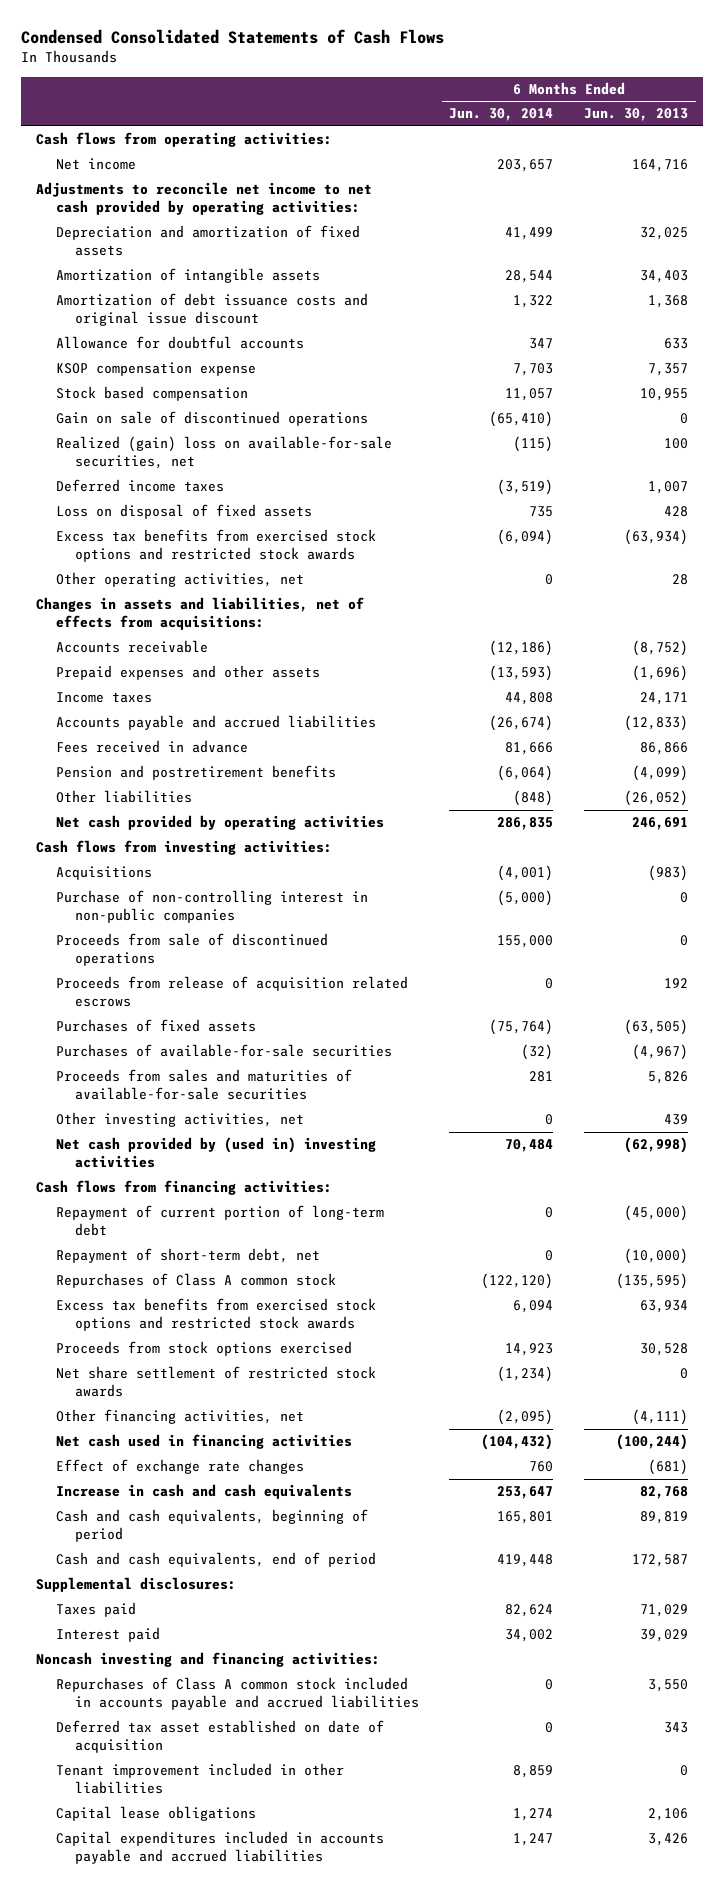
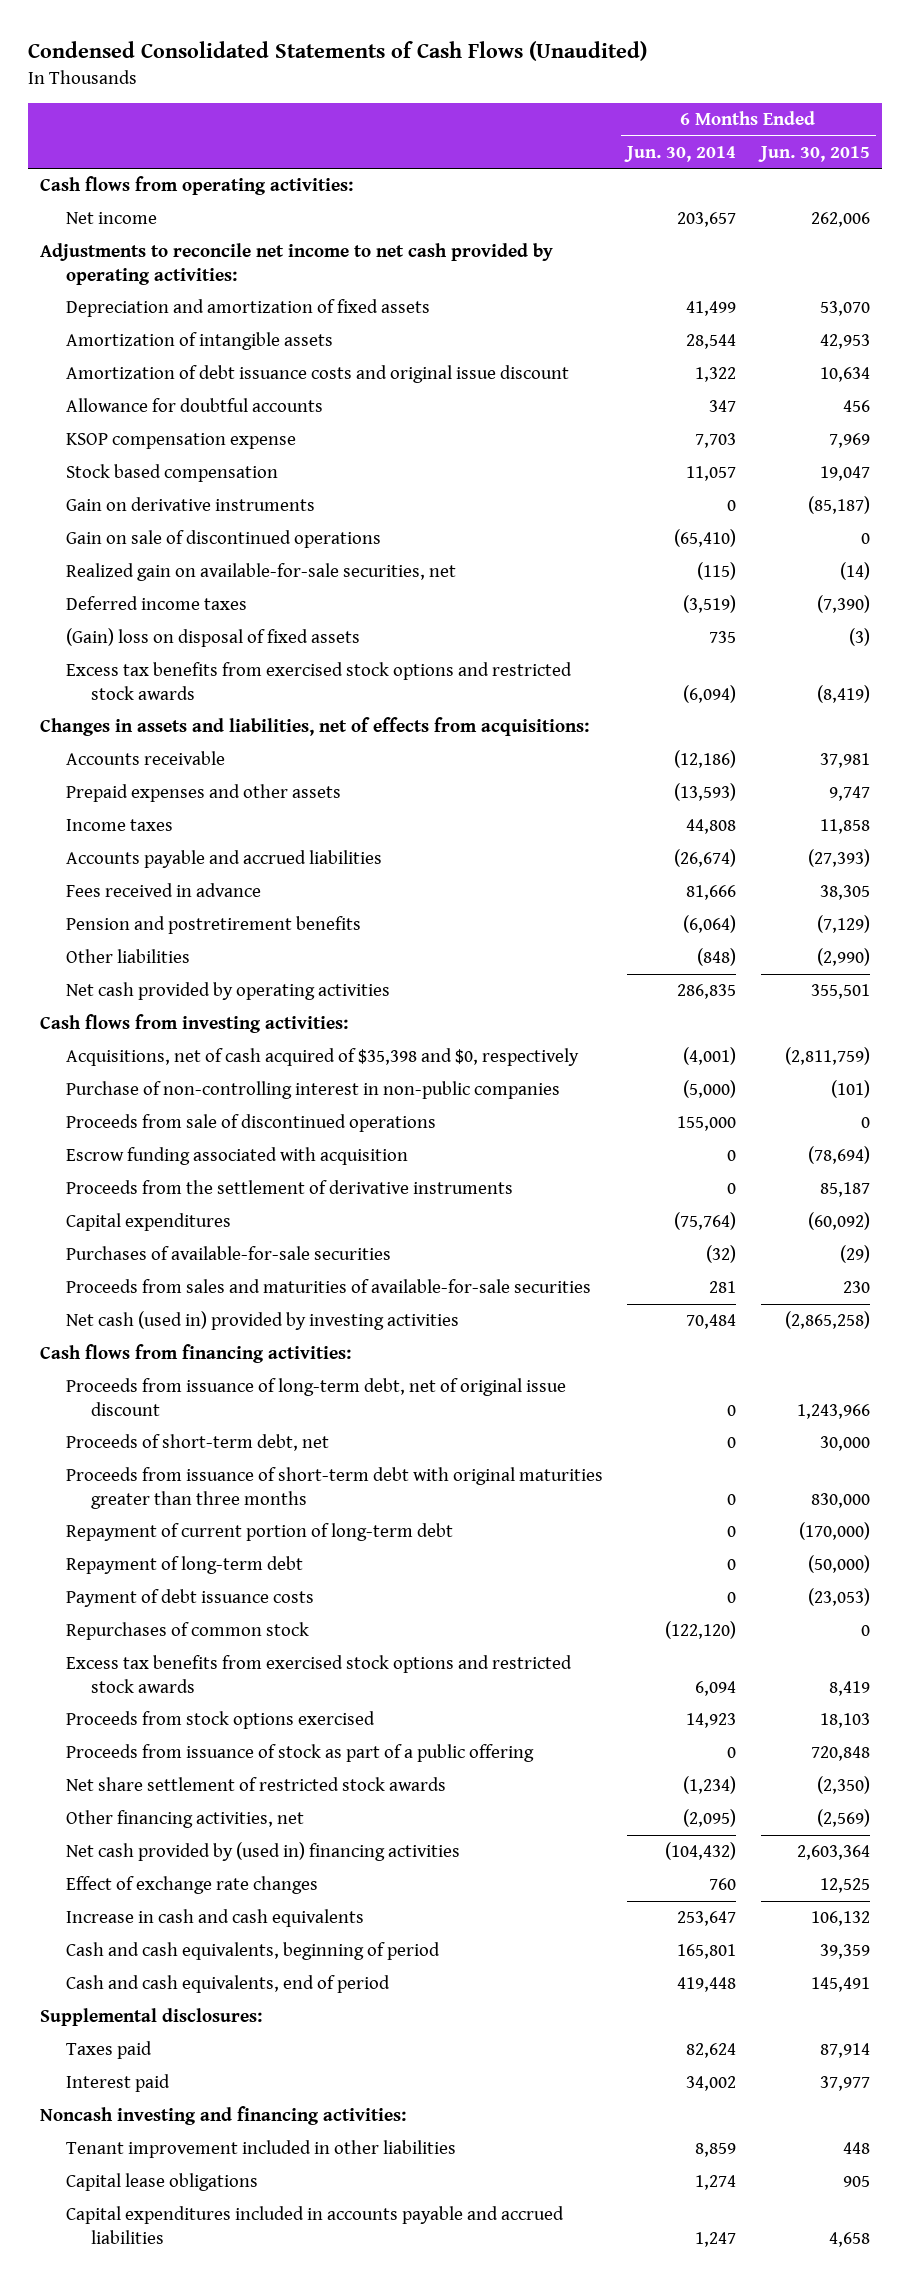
- Condensed Consolidated Statements of Cash Flows
+ Condensed Consolidated Statements of Cash Flows (Unaudited)
- | 6 Months Ended Jun. 30, 2014 | 6 Months Ended Jun. 30, 2013
+ | 6 Months Ended Jun. 30, 2014 | 6 Months Ended Jun. 30, 2015
+ Gain on derivative instruments | 0 | (85,187)
- Realized (gain) loss on available-for-sale securities, net | (115) | 100
+ Realized gain on available-for-sale securities, net | (115) | (14)
- Loss on disposal of fixed assets | 735 | 428
+ (Gain) loss on disposal of fixed assets | 735 | (3)
- Other operating activities, net | 0 | 28
- Acquisitions | (4,001) | (983)
+ Acquisitions, net of cash acquired of $35,398 and $0, respectively | (4,001) | (2,811,759)
- Proceeds from release of acquisition related escrows | 0 | 192
- Purchases of fixed assets | (75,764) | (63,505)
+ Escrow funding associated with acquisition | 0 | (78,694)
+ Proceeds from the settlement of derivative instruments | 0 | 85,187
+ Capital expenditures | (75,764) | (60,092)
- Other investing activities, net | 0 | 439
- Net cash provided by (used in) investing activities | 70,484 | (62,998)
+ Net cash (used in) provided by investing activities | 70,484 | (2,865,258)
+ Proceeds from issuance of long-term debt, net of original issue discount | 0 | 1,243,966
+ Proceeds of short-term debt, net | 0 | 30,000
+ Proceeds from issuance of short-term debt with original maturities greater than three months | 0 | 830,000
- Repayment of short-term debt, net | 0 | (10,000)
- Repurchases of Class A common stock | (122,120) | (135,595)
+ Repayment of long-term debt | 0 | (50,000)
+ Payment of debt issuance costs | 0 | (23,053)
+ Repurchases of common stock | (122,120) | 0
+ Proceeds from issuance of stock as part of a public offering | 0 | 720,848
- Net cash used in financing activities | (104,432) | (100,244)
+ Net cash provided by (used in) financing activities | (104,432) | 2,603,364
- Repurchases of Class A common stock included in accounts payable and accrued liabilities | 0 | 3,550
- Deferred tax asset established on date of acquisition | 0 | 343

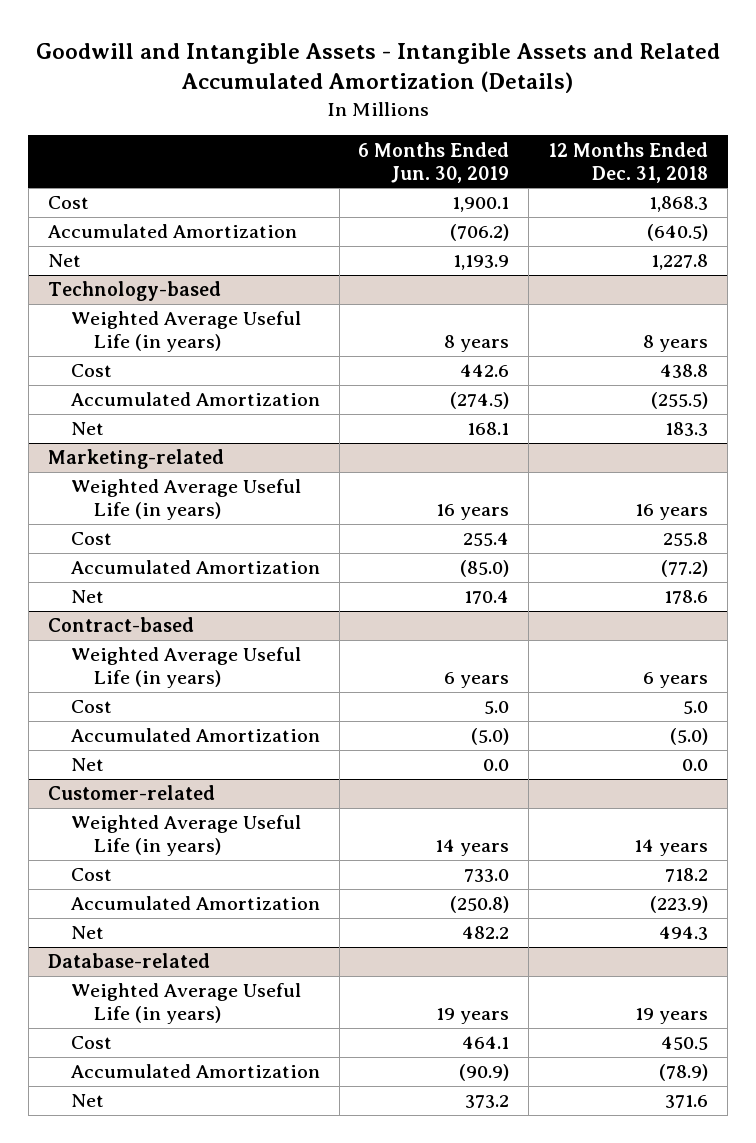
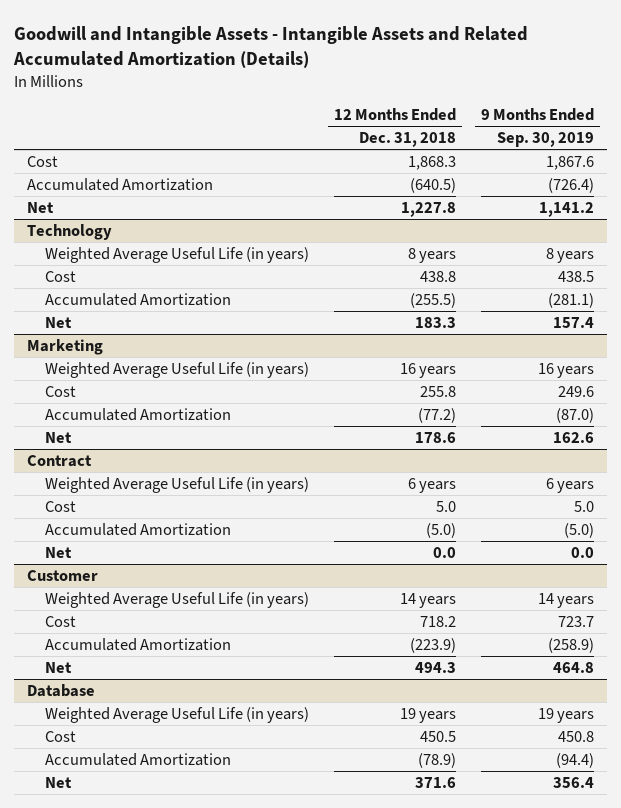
- | 6 Months Ended Jun. 30, 2019 | 12 Months Ended Dec. 31, 2018
+ | 12 Months Ended Dec. 31, 2018 | 9 Months Ended Sep. 30, 2019
- Technology-based
+ Technology
- Marketing-related
+ Marketing
- Contract-based
+ Contract
- Customer-related
+ Customer
- Database-related
+ Database

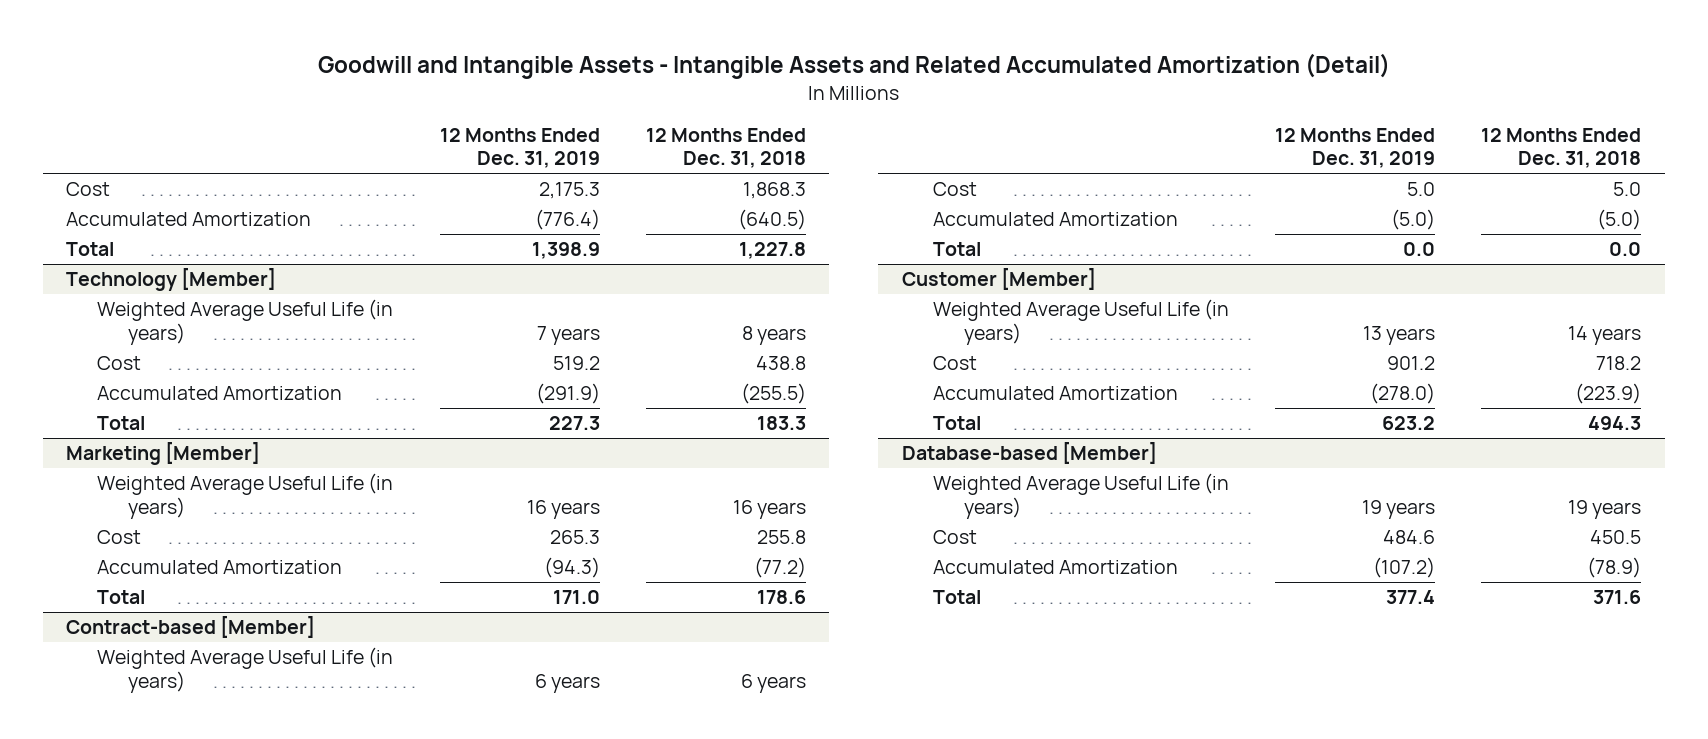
- Goodwill and Intangible Assets - Intangible Assets and Related Accumulated Amortization (Details)
+ Goodwill and Intangible Assets - Intangible Assets and Related Accumulated Amortization (Detail)
- | 12 Months Ended Dec. 31, 2018 | 9 Months Ended Sep. 30, 2019
+ | 12 Months Ended Dec. 31, 2019 | 12 Months Ended Dec. 31, 2018
- Net | 1,227.8 | 1,141.2
- Technology
+ Total | 1,398.9 | 1,227.8
+ Technology [Member]
- Net | 183.3 | 157.4
- Marketing
+ Total | 227.3 | 183.3
+ Marketing [Member]
- Net | 178.6 | 162.6
- Contract
+ Total | 171.0 | 178.6
+ Contract-based [Member]
- Net | 0.0 | 0.0
- Customer
+ Total | 0.0 | 0.0
+ Customer [Member]
- Net | 494.3 | 464.8
- Database
+ Total | 623.2 | 494.3
+ Database-based [Member]
- Net | 371.6 | 356.4
+ Total | 377.4 | 371.6

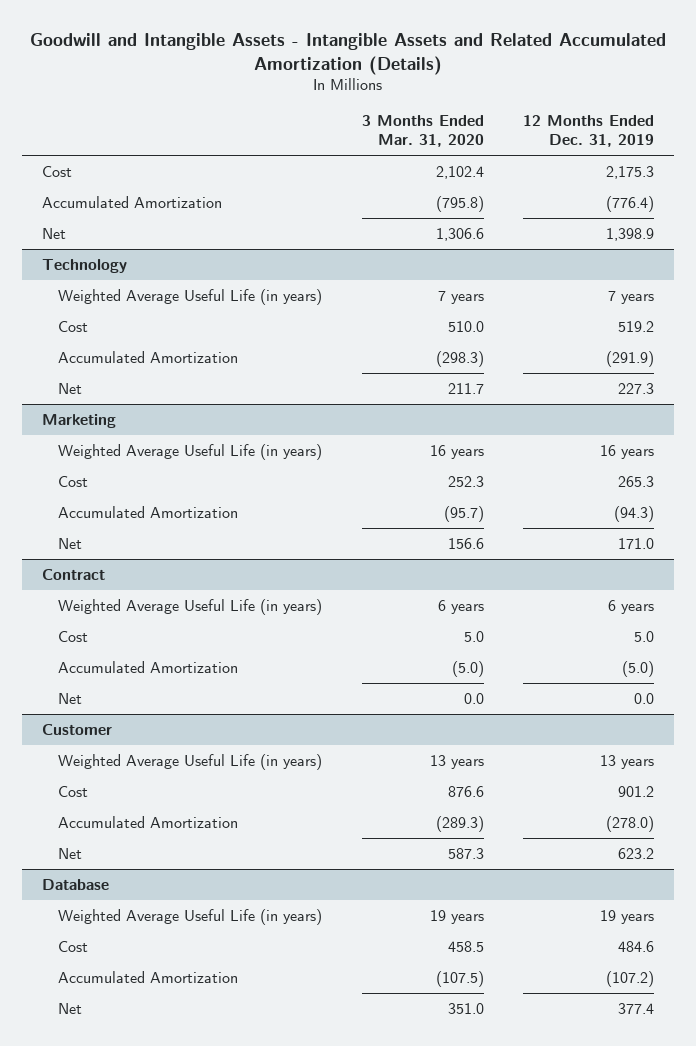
- Goodwill and Intangible Assets - Intangible Assets and Related Accumulated Amortization (Detail)
+ Goodwill and Intangible Assets - Intangible Assets and Related Accumulated Amortization (Details)
- | 12 Months Ended Dec. 31, 2019 | 12 Months Ended Dec. 31, 2018
+ | 3 Months Ended Mar. 31, 2020 | 12 Months Ended Dec. 31, 2019
- Total | 1,398.9 | 1,227.8
- Technology [Member]
+ Net | 1,306.6 | 1,398.9
+ Technology
- Total | 227.3 | 183.3
- Marketing [Member]
+ Net | 211.7 | 227.3
+ Marketing
- Total | 171.0 | 178.6
- Contract-based [Member]
+ Net | 156.6 | 171.0
+ Contract
- Total | 0.0 | 0.0
- Customer [Member]
+ Net | 0.0 | 0.0
+ Customer
- Total | 623.2 | 494.3
- Database-based [Member]
+ Net | 587.3 | 623.2
+ Database
- Total | 377.4 | 371.6
+ Net | 351.0 | 377.4

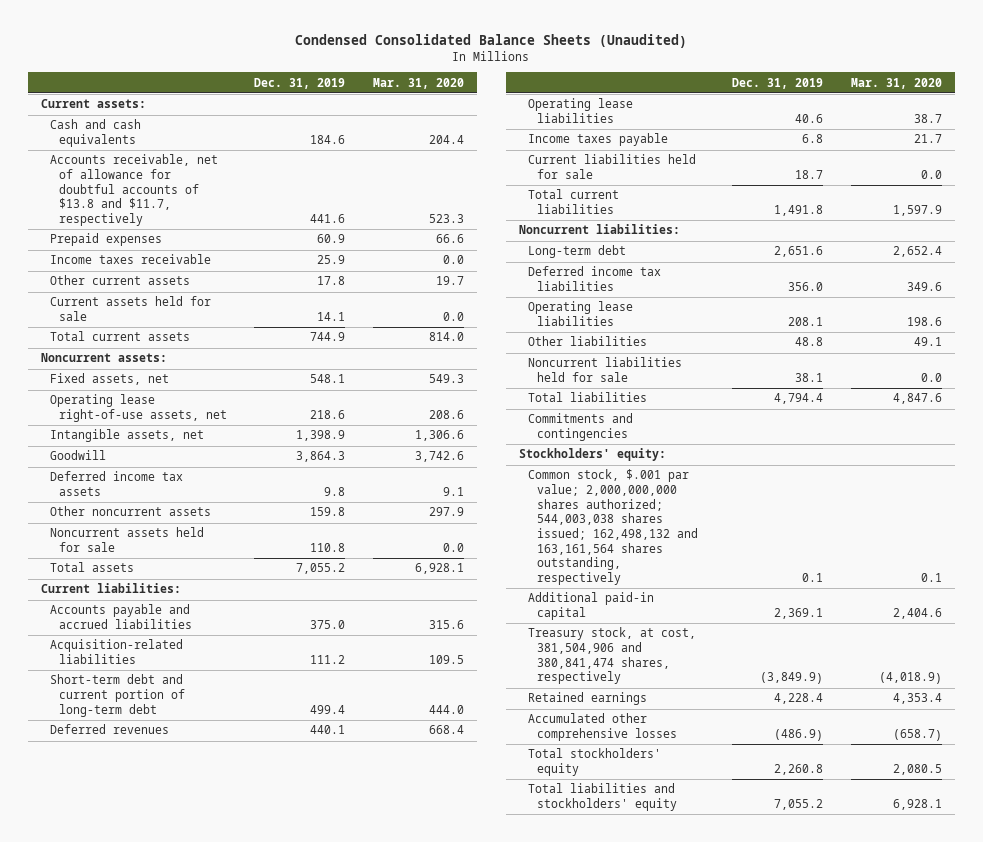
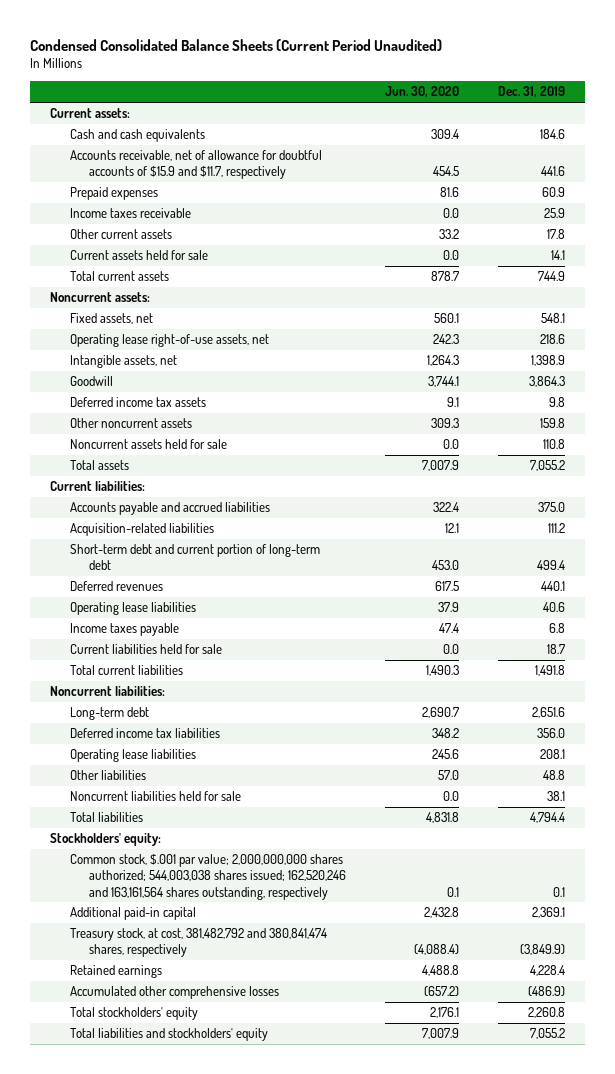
- Condensed Consolidated Balance Sheets (Unaudited)
+ Condensed Consolidated Balance Sheets (Current Period Unaudited)
- | Dec. 31, 2019 | Mar. 31, 2020
+ | Jun. 30, 2020 | Dec. 31, 2019
- Accounts receivable, net of allowance for doubtful accounts of $13.8 and $11.7, respectively | 441.6 | 523.3
+ Accounts receivable, net of allowance for doubtful accounts of $15.9 and $11.7, respectively | 454.5 | 441.6
- Commitments and contingencies
- Common stock, $.001 par value; 2,000,000,000 shares authorized; 544,003,038 shares issued; 162,498,132 and 163,161,564 shares outstanding, respectively | 0.1 | 0.1
+ Common stock, $.001 par value; 2,000,000,000 shares authorized; 544,003,038 shares issued; 162,520,246 and 163,161,564 shares outstanding, respectively | 0.1 | 0.1
- Treasury stock, at cost, 381,504,906 and 380,841,474 shares, respectively | (3,849.9) | (4,018.9)
+ Treasury stock, at cost, 381,482,792 and 380,841,474 shares, respectively | (4,088.4) | (3,849.9)

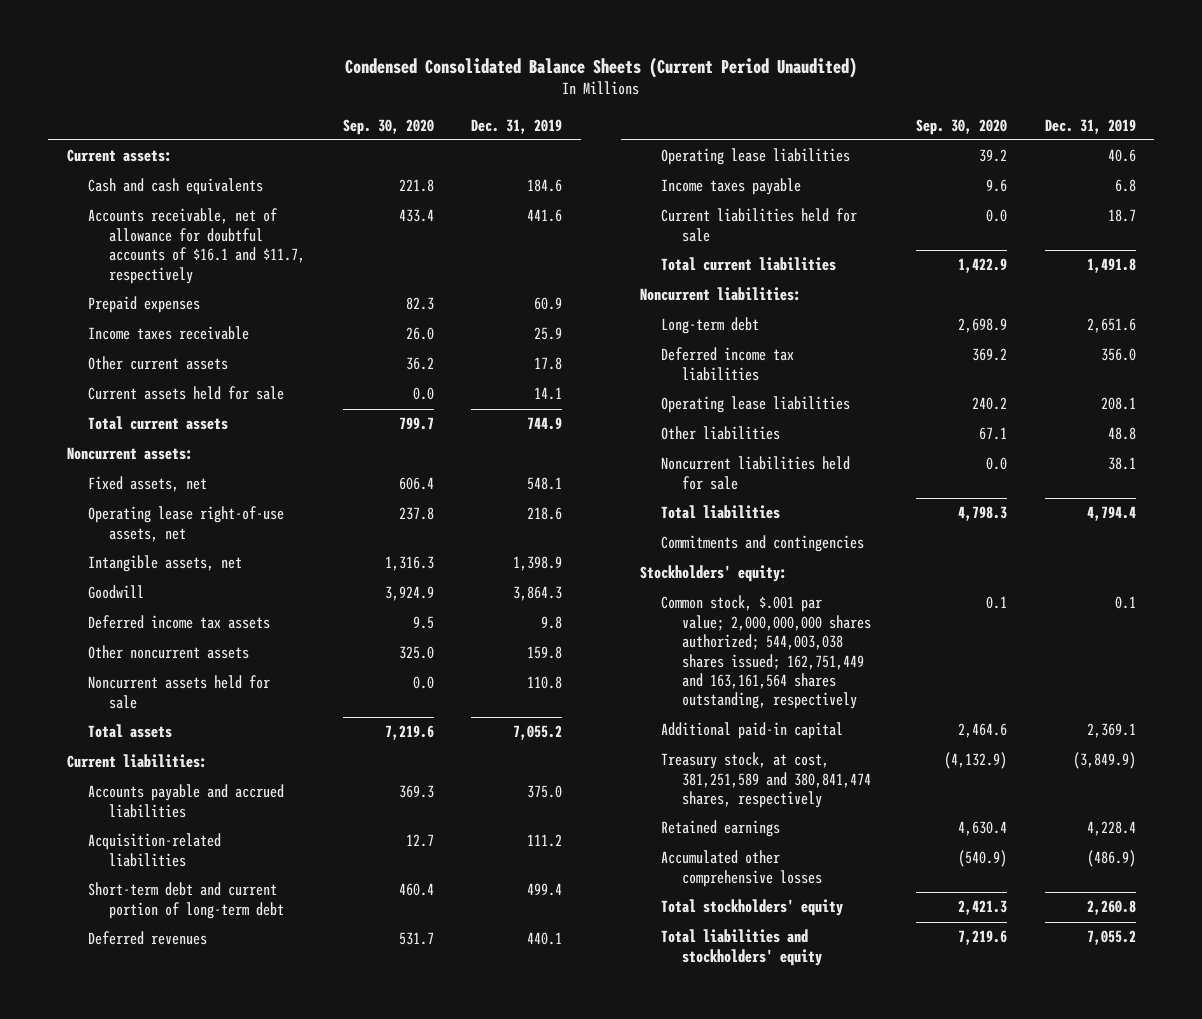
- | Jun. 30, 2020 | Dec. 31, 2019
+ | Sep. 30, 2020 | Dec. 31, 2019
- Accounts receivable, net of allowance for doubtful accounts of $15.9 and $11.7, respectively | 454.5 | 441.6
+ Accounts receivable, net of allowance for doubtful accounts of $16.1 and $11.7, respectively | 433.4 | 441.6
+ Commitments and contingencies
- Common stock, $.001 par value; 2,000,000,000 shares authorized; 544,003,038 shares issued; 162,520,246 and 163,161,564 shares outstanding, respectively | 0.1 | 0.1
+ Common stock, $.001 par value; 2,000,000,000 shares authorized; 544,003,038 shares issued; 162,751,449 and 163,161,564 shares outstanding, respectively | 0.1 | 0.1
- Treasury stock, at cost, 381,482,792 and 380,841,474 shares, respectively | (4,088.4) | (3,849.9)
+ Treasury stock, at cost, 381,251,589 and 380,841,474 shares, respectively | (4,132.9) | (3,849.9)

